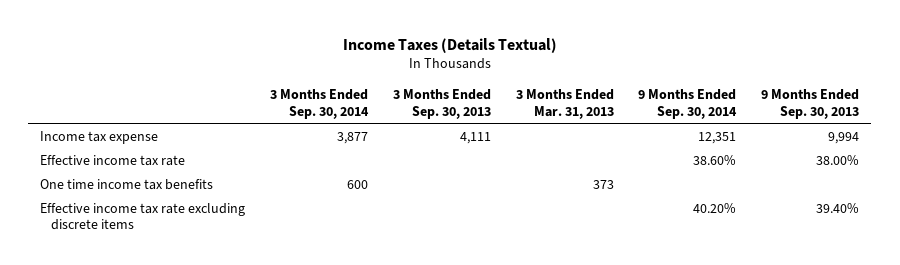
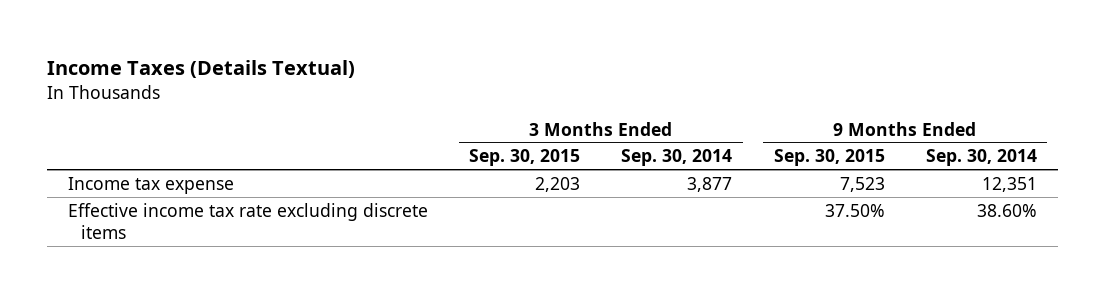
- | 3 Months Ended Sep. 30, 2014 | 3 Months Ended Sep. 30, 2013 | 3 Months Ended Mar. 31, 2013 | 9 Months Ended Sep. 30, 2014 | 9 Months Ended Sep. 30, 2013
+ | 3 Months Ended Sep. 30, 2015 | 3 Months Ended Sep. 30, 2014 | 9 Months Ended Sep. 30, 2015 | 9 Months Ended Sep. 30, 2014
- Effective income tax rate | | | | 38.60% | 38.00%
- One time income tax benefits | 600 | | 373 | |
- Effective income tax rate excluding discrete items | | | | 40.20% | 39.40%
+ Effective income tax rate excluding discrete items | | | 37.50% | 38.60%

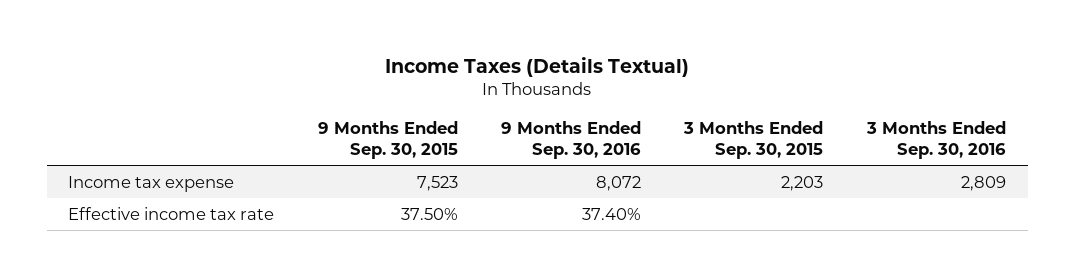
- | 3 Months Ended Sep. 30, 2015 | 3 Months Ended Sep. 30, 2014 | 9 Months Ended Sep. 30, 2015 | 9 Months Ended Sep. 30, 2014
+ | 9 Months Ended Sep. 30, 2015 | 9 Months Ended Sep. 30, 2016 | 3 Months Ended Sep. 30, 2015 | 3 Months Ended Sep. 30, 2016
- Effective income tax rate excluding discrete items | | | 37.50% | 38.60%
+ Effective income tax rate | 37.50% | 37.40% | |

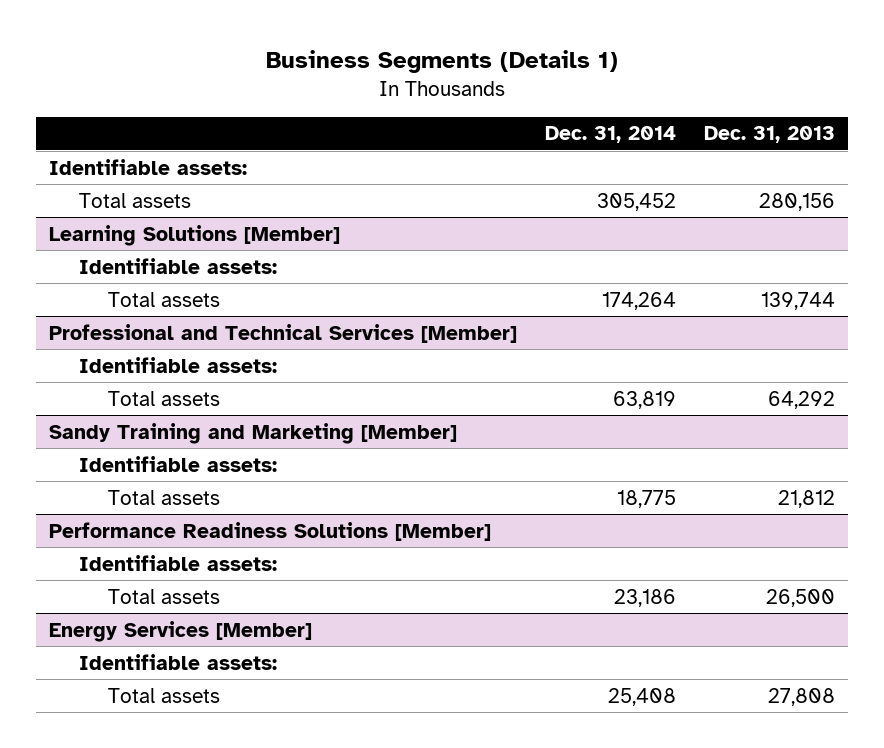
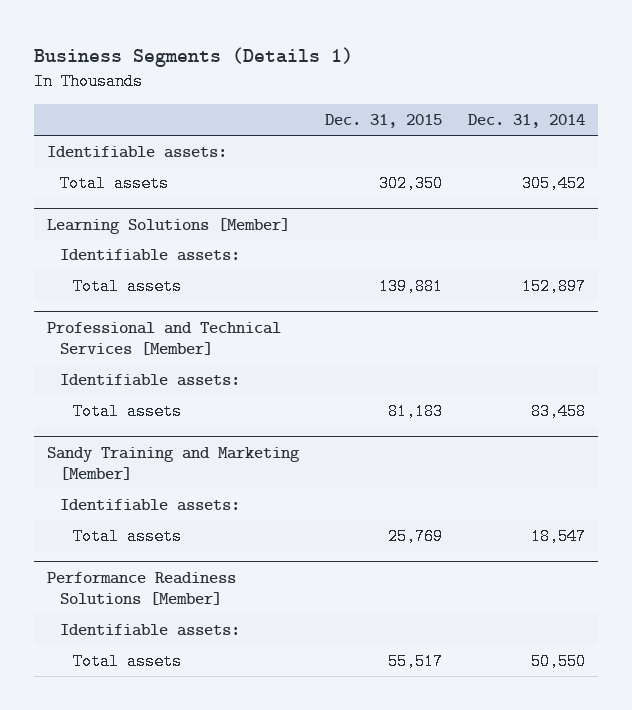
- | Dec. 31, 2014 | Dec. 31, 2013
+ | Dec. 31, 2015 | Dec. 31, 2014
@ Learning Solutions [Member]
- Total assets | 174,264 | 139,744
+ Total assets | 139,881 | 152,897
@ Professional and Technical Services [Member]
- Total assets | 63,819 | 64,292
+ Total assets | 81,183 | 83,458
@ Sandy Training and Marketing [Member]
- Total assets | 18,775 | 21,812
+ Total assets | 25,769 | 18,547
@ Performance Readiness Solutions [Member]
- Total assets | 23,186 | 26,500
- Energy Services [Member]
- Identifiable assets:
- Total assets | 25,408 | 27,808
@ Performance Readiness Solutions [Member]
+ Total assets | 55,517 | 50,550

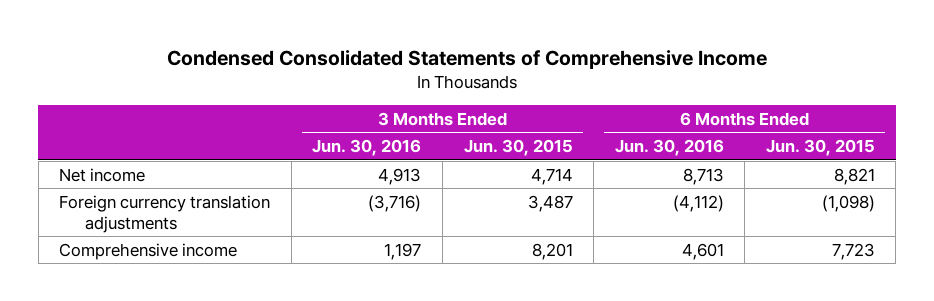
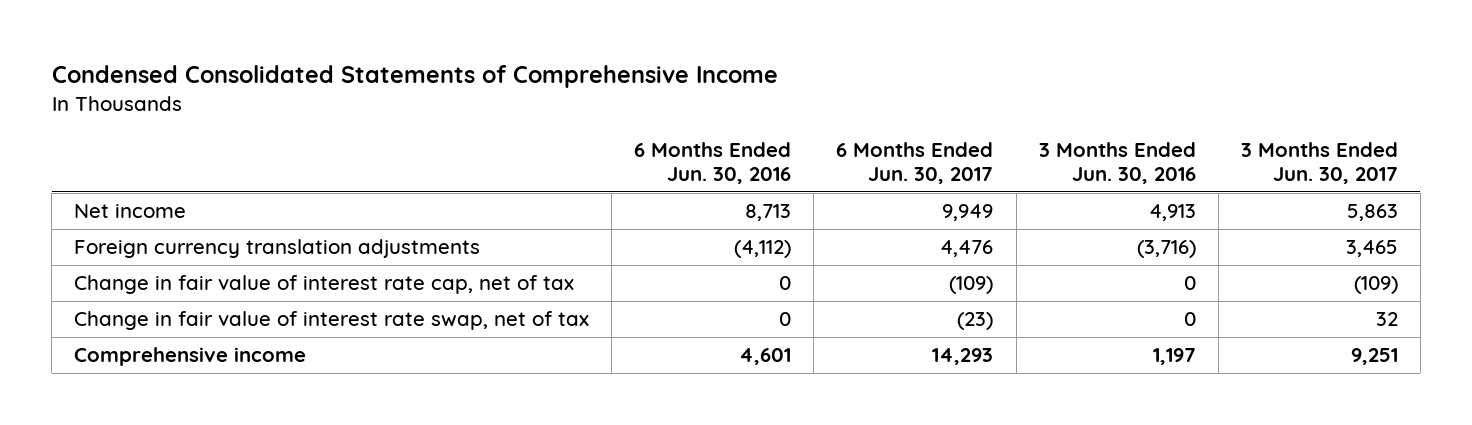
- | 3 Months Ended Jun. 30, 2016 | 3 Months Ended Jun. 30, 2015 | 6 Months Ended Jun. 30, 2016 | 6 Months Ended Jun. 30, 2015
+ | 6 Months Ended Jun. 30, 2016 | 6 Months Ended Jun. 30, 2017 | 3 Months Ended Jun. 30, 2016 | 3 Months Ended Jun. 30, 2017
+ Change in fair value of interest rate cap, net of tax | 0 | (109) | 0 | (109)
+ Change in fair value of interest rate swap, net of tax | 0 | (23) | 0 | 32

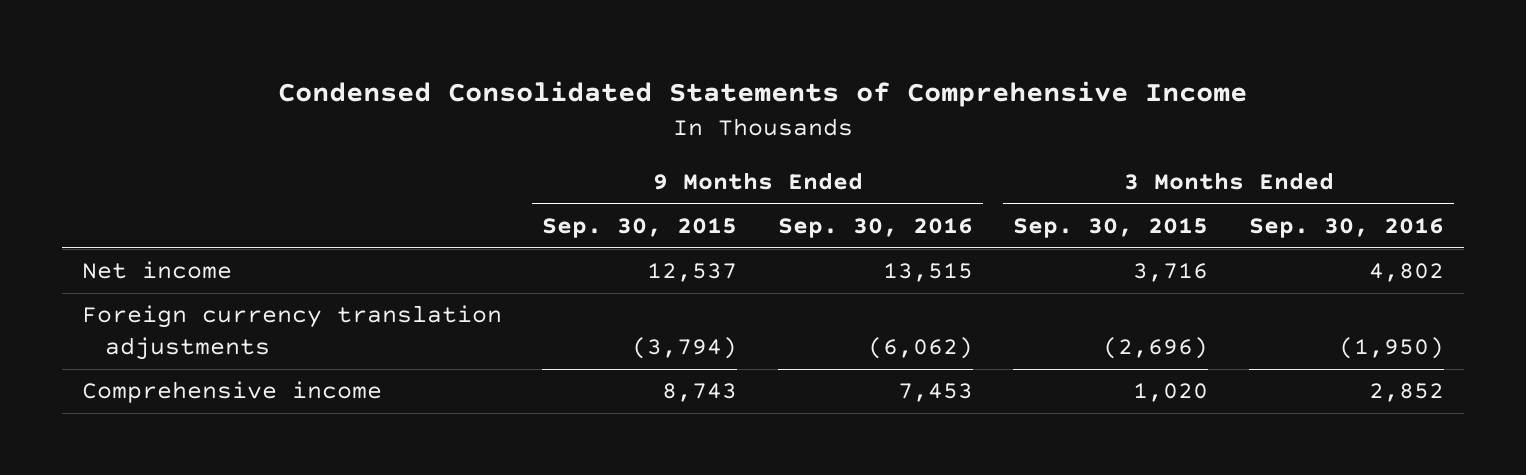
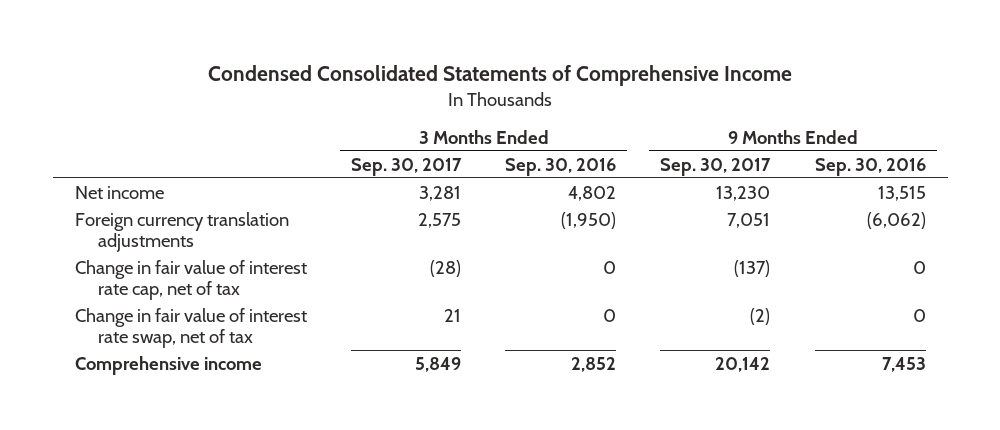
- | 9 Months Ended Sep. 30, 2015 | 9 Months Ended Sep. 30, 2016 | 3 Months Ended Sep. 30, 2015 | 3 Months Ended Sep. 30, 2016
+ | 3 Months Ended Sep. 30, 2017 | 3 Months Ended Sep. 30, 2016 | 9 Months Ended Sep. 30, 2017 | 9 Months Ended Sep. 30, 2016
+ Change in fair value of interest rate cap, net of tax | (28) | 0 | (137) | 0
+ Change in fair value of interest rate swap, net of tax | 21 | 0 | (2) | 0

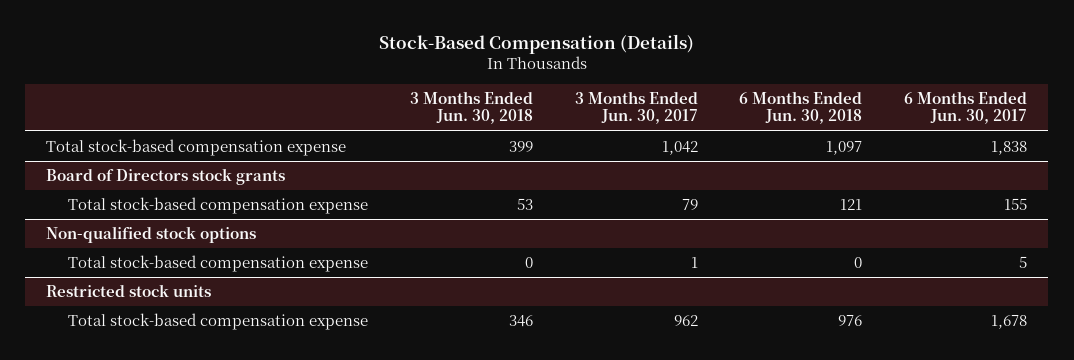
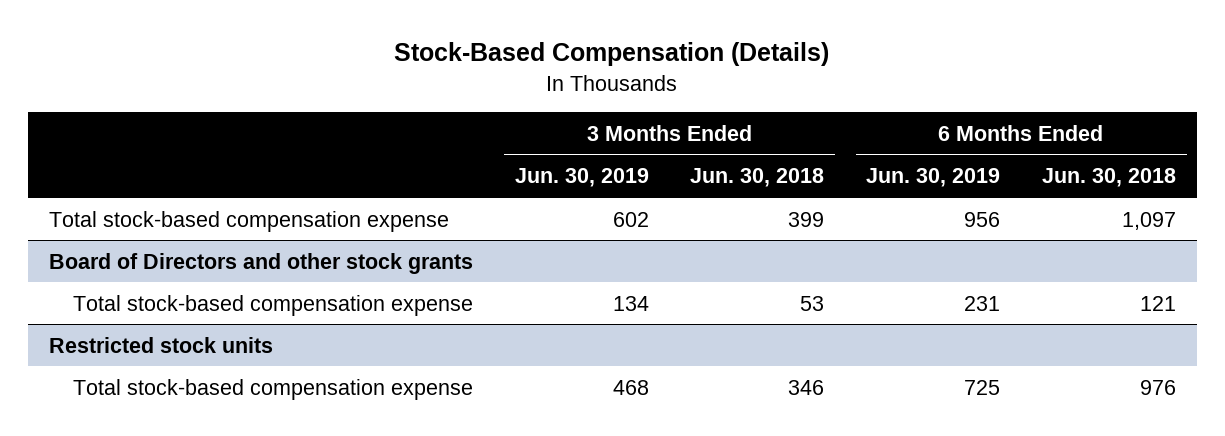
- | 3 Months Ended Jun. 30, 2018 | 3 Months Ended Jun. 30, 2017 | 6 Months Ended Jun. 30, 2018 | 6 Months Ended Jun. 30, 2017
+ | 3 Months Ended Jun. 30, 2019 | 3 Months Ended Jun. 30, 2018 | 6 Months Ended Jun. 30, 2019 | 6 Months Ended Jun. 30, 2018
- Board of Directors stock grants
+ Board of Directors and other stock grants
- Non-qualified stock options
- Total stock-based compensation expense | 0 | 1 | 0 | 5

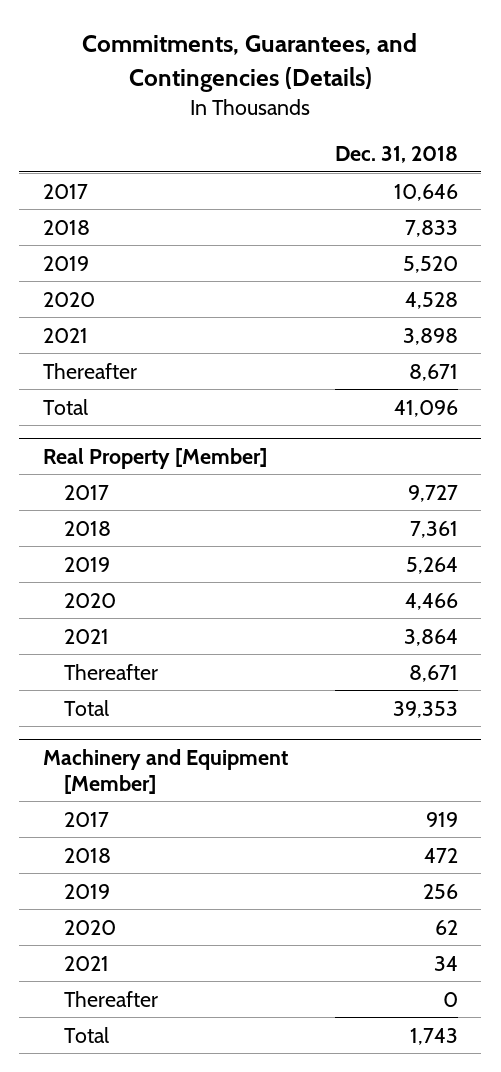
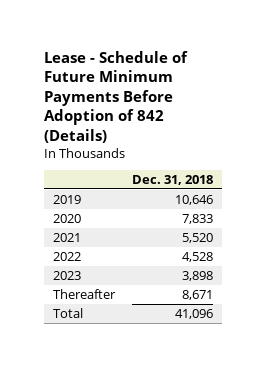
- Commitments, Guarantees, and Contingencies (Details)
+ Lease - Schedule of Future Minimum Payments Before Adoption of 842 (Details)
- 2017 | 10,646
- 2018 | 7,833
- 2019 | 5,520
- 2020 | 4,528
- 2021 | 3,898
+ 2019 | 10,646
+ 2020 | 7,833
+ 2021 | 5,520
+ 2022 | 4,528
+ 2023 | 3,898
- Real Property [Member]
- 2017 | 9,727
- 2018 | 7,361
- 2019 | 5,264
- 2020 | 4,466
- 2021 | 3,864
- Thereafter | 8,671
- Total | 39,353
- Machinery and Equipment [Member]
- 2017 | 919
- 2018 | 472
- 2019 | 256
- 2020 | 62
- 2021 | 34
- Thereafter | 0
- Total | 1,743

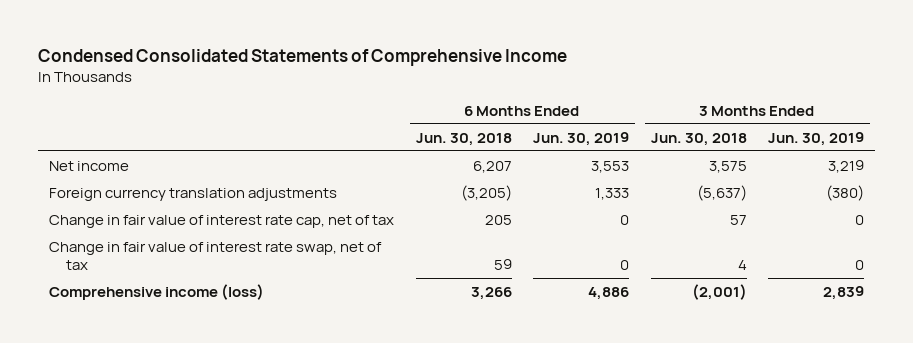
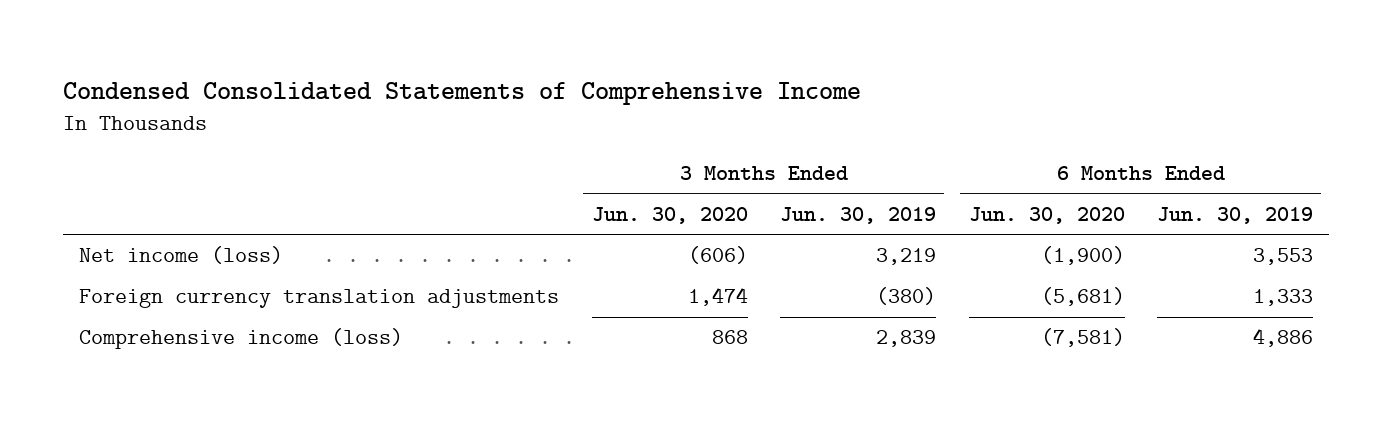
- | 6 Months Ended Jun. 30, 2018 | 6 Months Ended Jun. 30, 2019 | 3 Months Ended Jun. 30, 2018 | 3 Months Ended Jun. 30, 2019
+ | 3 Months Ended Jun. 30, 2020 | 3 Months Ended Jun. 30, 2019 | 6 Months Ended Jun. 30, 2020 | 6 Months Ended Jun. 30, 2019
- Net income | 6,207 | 3,553 | 3,575 | 3,219
+ Net income (loss) | (606) | 3,219 | (1,900) | 3,553
- Change in fair value of interest rate cap, net of tax | 205 | 0 | 57 | 0
- Change in fair value of interest rate swap, net of tax | 59 | 0 | 4 | 0

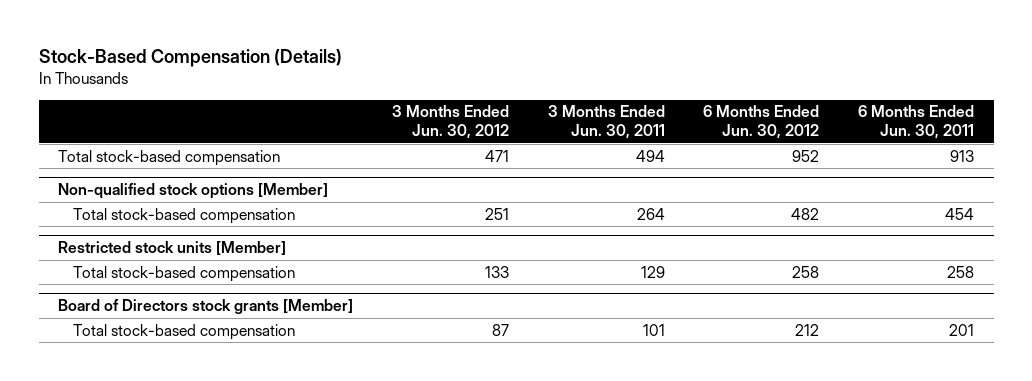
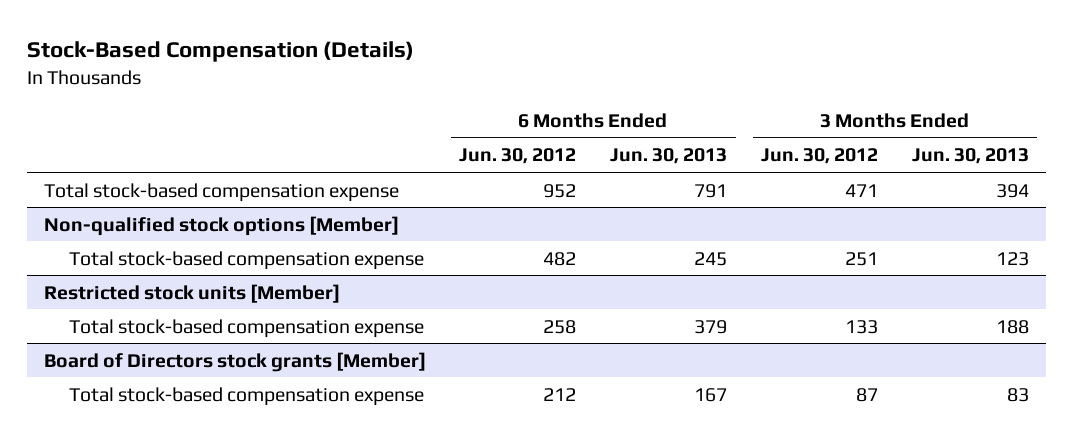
- | 3 Months Ended Jun. 30, 2012 | 3 Months Ended Jun. 30, 2011 | 6 Months Ended Jun. 30, 2012 | 6 Months Ended Jun. 30, 2011
+ | 6 Months Ended Jun. 30, 2012 | 6 Months Ended Jun. 30, 2013 | 3 Months Ended Jun. 30, 2012 | 3 Months Ended Jun. 30, 2013
- Total stock-based compensation | 471 | 494 | 952 | 913
+ Total stock-based compensation expense | 952 | 791 | 471 | 394
@ Non-qualified stock options [Member]
- Total stock-based compensation | 251 | 264 | 482 | 454
+ Total stock-based compensation expense | 482 | 245 | 251 | 123
@ Restricted stock units [Member]
- Total stock-based compensation | 133 | 129 | 258 | 258
+ Total stock-based compensation expense | 258 | 379 | 133 | 188
@ Board of Directors stock grants [Member]
- Total stock-based compensation | 87 | 101 | 212 | 201
+ Total stock-based compensation expense | 212 | 167 | 87 | 83

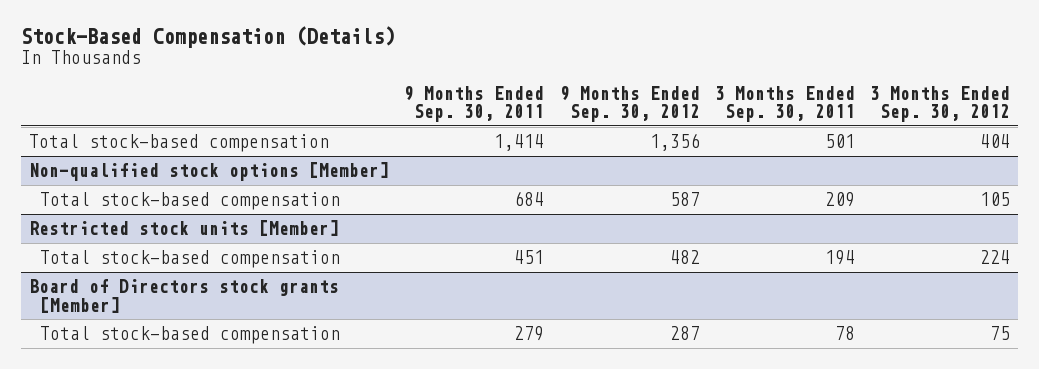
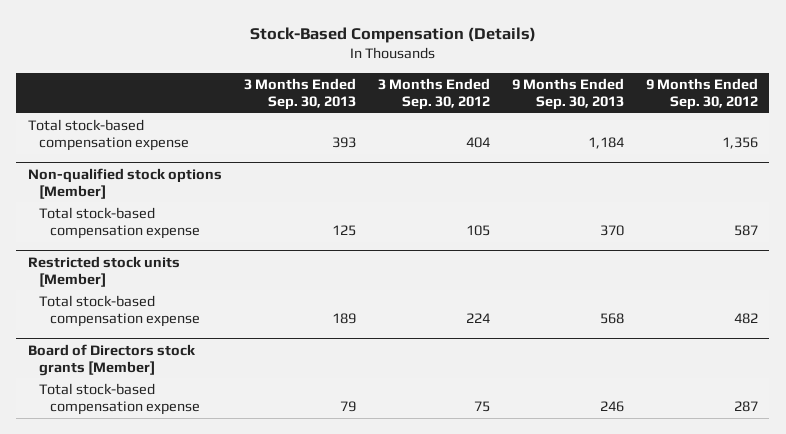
- | 9 Months Ended Sep. 30, 2011 | 9 Months Ended Sep. 30, 2012 | 3 Months Ended Sep. 30, 2011 | 3 Months Ended Sep. 30, 2012
+ | 3 Months Ended Sep. 30, 2013 | 3 Months Ended Sep. 30, 2012 | 9 Months Ended Sep. 30, 2013 | 9 Months Ended Sep. 30, 2012
- Total stock-based compensation | 1,414 | 1,356 | 501 | 404
+ Total stock-based compensation expense | 393 | 404 | 1,184 | 1,356
@ Non-qualified stock options [Member]
- Total stock-based compensation | 684 | 587 | 209 | 105
+ Total stock-based compensation expense | 125 | 105 | 370 | 587
@ Restricted stock units [Member]
- Total stock-based compensation | 451 | 482 | 194 | 224
+ Total stock-based compensation expense | 189 | 224 | 568 | 482
@ Board of Directors stock grants [Member]
- Total stock-based compensation | 279 | 287 | 78 | 75
+ Total stock-based compensation expense | 79 | 75 | 246 | 287

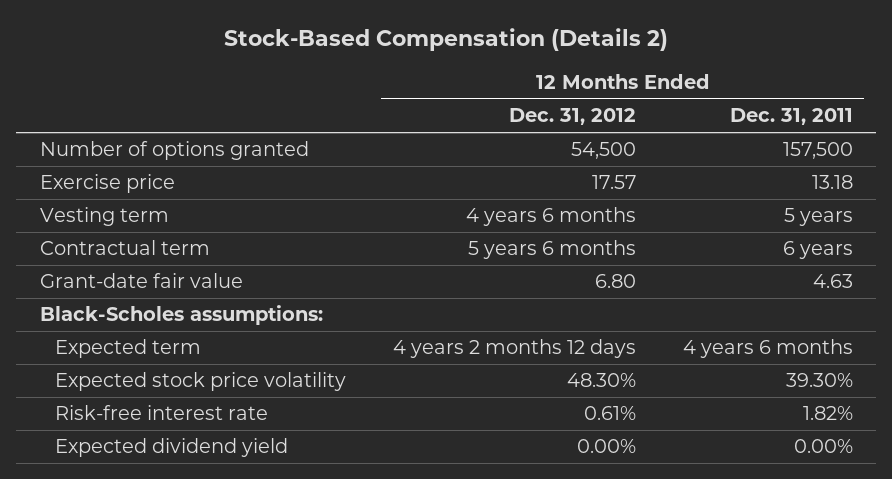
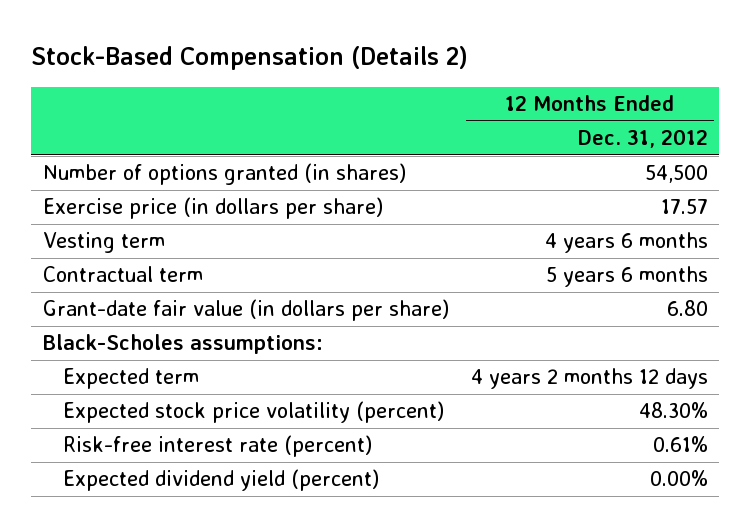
- | 12 Months Ended Dec. 31, 2012 | 12 Months Ended Dec. 31, 2011
+ | 12 Months Ended Dec. 31, 2012
- Number of options granted | 54,500 | 157,500
- Exercise price | 17.57 | 13.18
+ Number of options granted (in shares) | 54,500
+ Exercise price (in dollars per share) | 17.57
- Grant-date fair value | 6.80 | 4.63
+ Grant-date fair value (in dollars per share) | 6.80
- Expected stock price volatility | 48.30% | 39.30%
- Risk-free interest rate | 0.61% | 1.82%
- Expected dividend yield | 0.00% | 0.00%
+ Expected stock price volatility (percent) | 48.30%
+ Risk-free interest rate (percent) | 0.61%
+ Expected dividend yield (percent) | 0.00%

